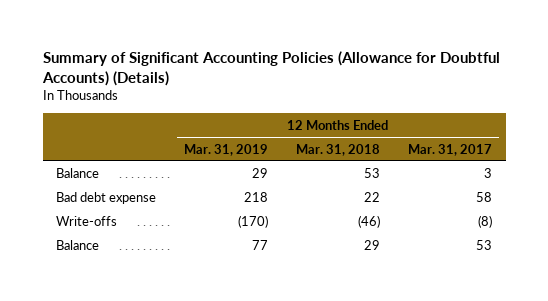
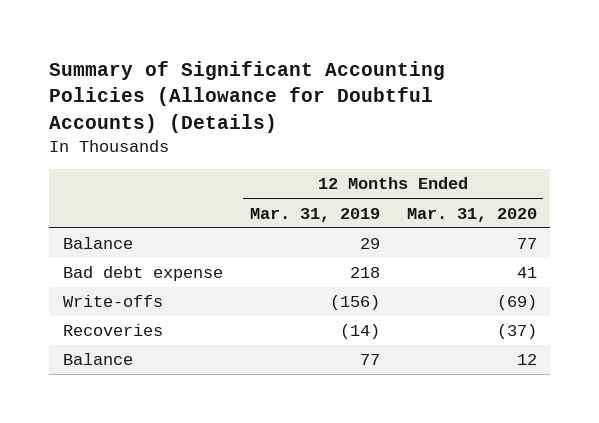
- | 12 Months Ended Mar. 31, 2019 | 12 Months Ended Mar. 31, 2018 | 12 Months Ended Mar. 31, 2017
+ | 12 Months Ended Mar. 31, 2019 | 12 Months Ended Mar. 31, 2020
- Write-offs | (170) | (46) | (8)
+ Write-offs | (156) | (69)
+ Recoveries | (14) | (37)

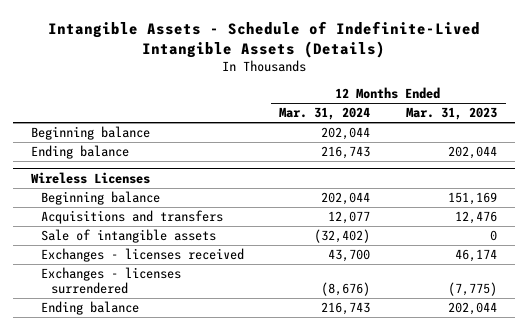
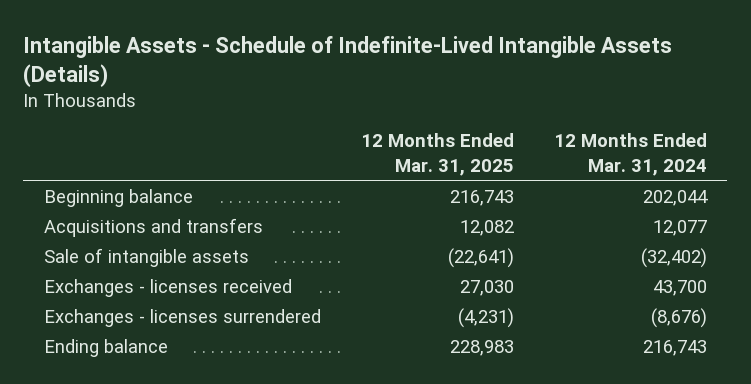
- | 12 Months Ended Mar. 31, 2024 | 12 Months Ended Mar. 31, 2023
+ | 12 Months Ended Mar. 31, 2025 | 12 Months Ended Mar. 31, 2024
- Ending balance | 216,743 | 202,044
- Wireless Licenses
- Beginning balance | 202,044 | 151,169

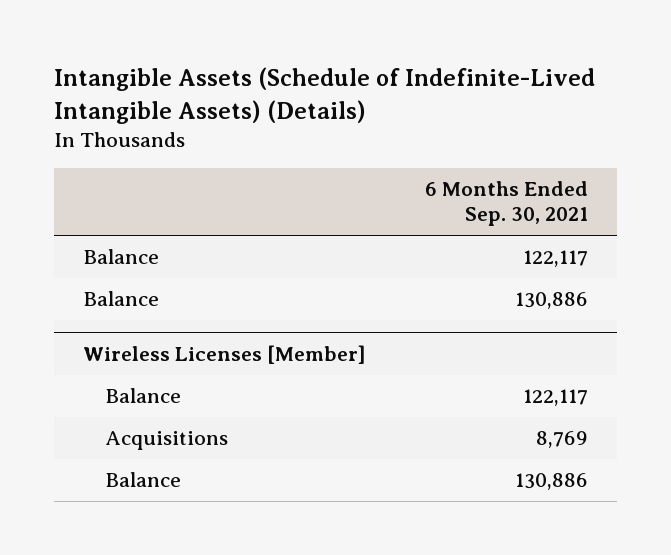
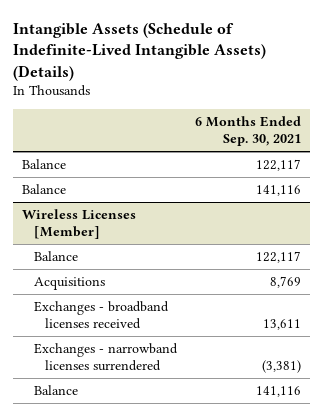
- Balance | 130,886
+ Balance | 141,116
@ Wireless Licenses [Member]
- Balance | 130,886
+ Exchanges - broadband licenses received | 13,611
+ Exchanges - narrowband licenses surrendered | (3,381)
+ Balance | 141,116

